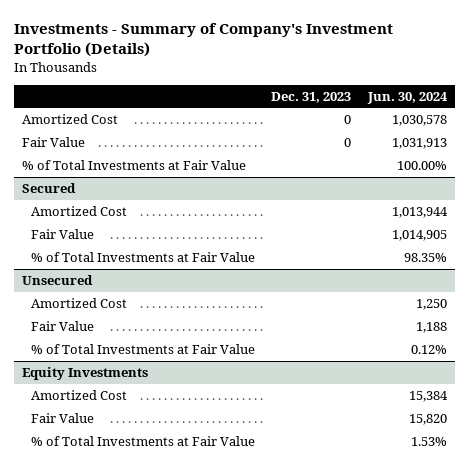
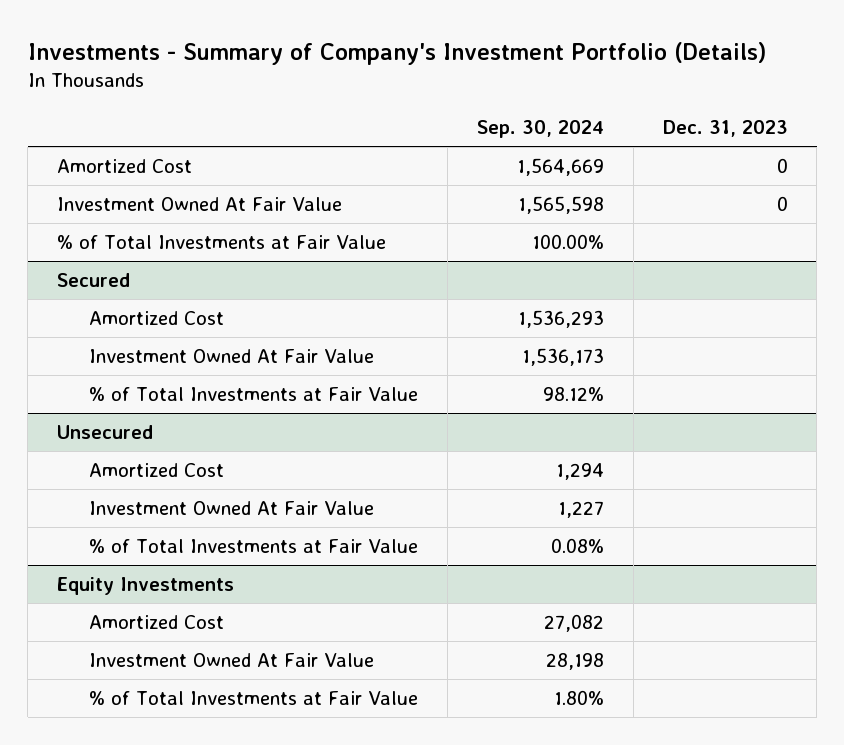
- | Dec. 31, 2023 | Jun. 30, 2024
+ | Sep. 30, 2024 | Dec. 31, 2023
- Fair Value | 0 | 1,031,913
+ Investment Owned At Fair Value | 1,565,598 | 0
@ Secured
- Fair Value | | 1,014,905
+ Investment Owned At Fair Value | 1,536,173 |
@ Unsecured
- Fair Value | | 1,188
+ Investment Owned At Fair Value | 1,227 |
@ Equity Investments
- Fair Value | | 15,820
+ Investment Owned At Fair Value | 28,198 |

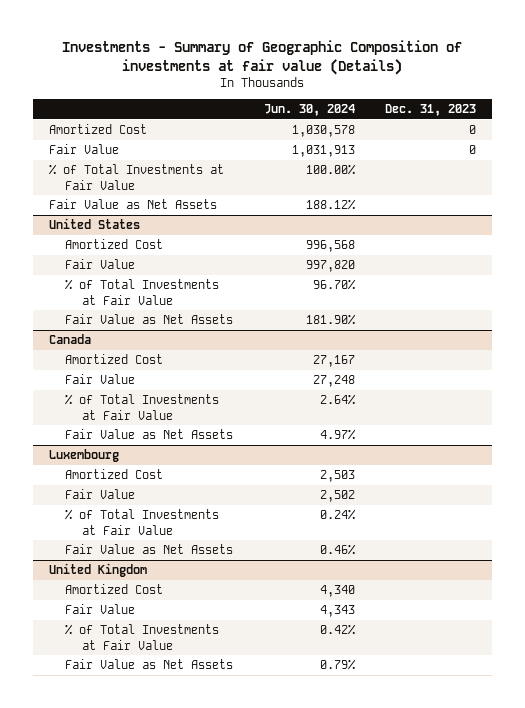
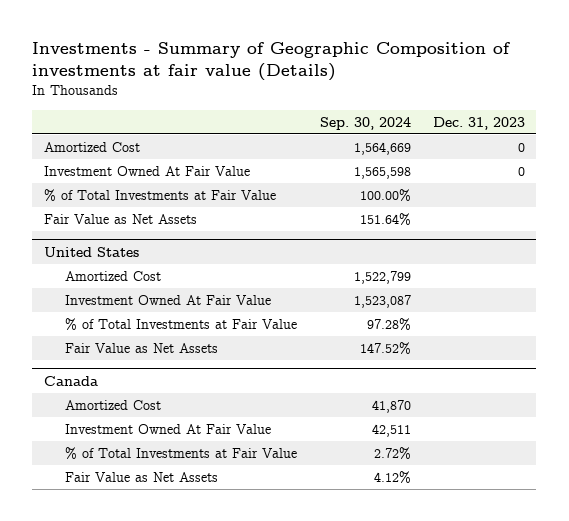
- | Jun. 30, 2024 | Dec. 31, 2023
+ | Sep. 30, 2024 | Dec. 31, 2023
- Fair Value | 1,031,913 | 0
+ Investment Owned At Fair Value | 1,565,598 | 0
@ United States
- Fair Value | 997,820 |
+ Investment Owned At Fair Value | 1,523,087 |
@ Canada
- Fair Value | 27,248 |
+ Investment Owned At Fair Value | 42,511 |
- Luxembourg
- Amortized Cost | 2,503 |
- Fair Value | 2,502 |
- % of Total Investments at Fair Value | 0.24% |
- Fair Value as Net Assets | 0.46% |
- United Kingdom
- Amortized Cost | 4,340 |
- Fair Value | 4,343 |
- % of Total Investments at Fair Value | 0.42% |
- Fair Value as Net Assets | 0.79% |

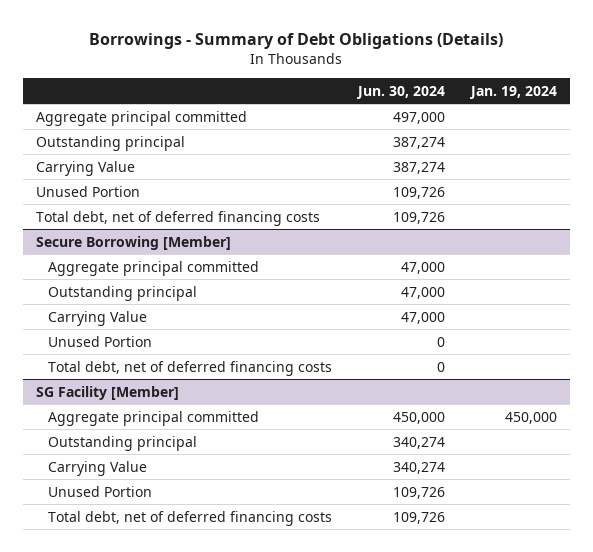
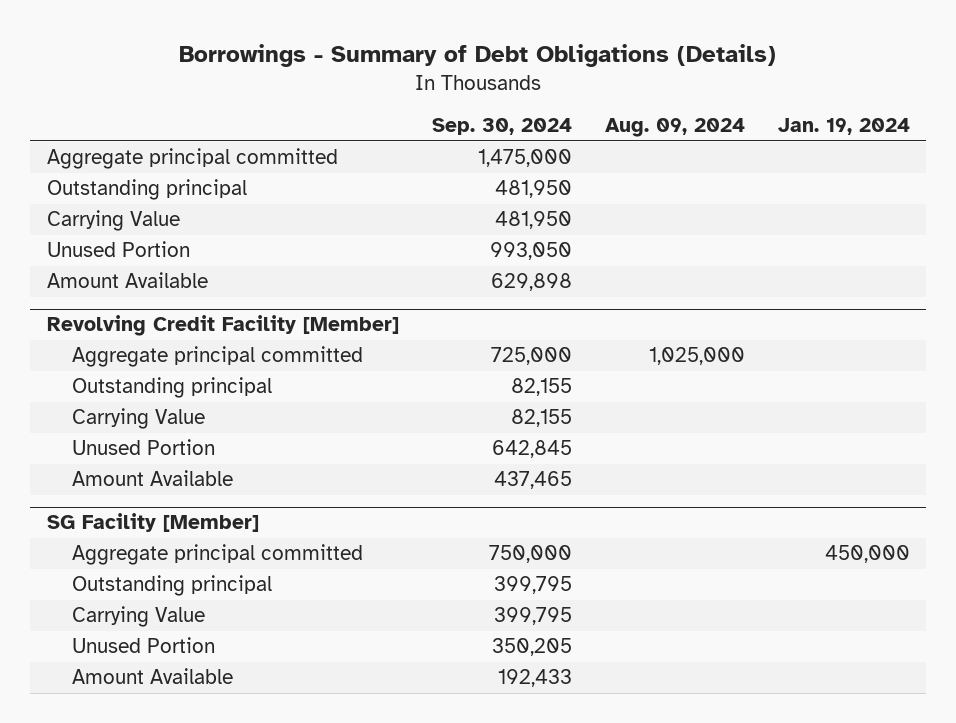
- | Jun. 30, 2024 | Jan. 19, 2024
+ | Sep. 30, 2024 | Aug. 09, 2024 | Jan. 19, 2024
- Total debt, net of deferred financing costs | 109,726 |
- Secure Borrowing [Member]
- Aggregate principal committed | 47,000 |
- Outstanding principal | 47,000 |
- Carrying Value | 47,000 |
- Unused Portion | 0 |
- Total debt, net of deferred financing costs | 0 |
+ Amount Available | 629,898 | |
+ Revolving Credit Facility [Member]
+ Aggregate principal committed | 725,000 | 1,025,000 |
+ Outstanding principal | 82,155 | |
+ Carrying Value | 82,155 | |
+ Unused Portion | 642,845 | |
+ Amount Available | 437,465 | |
@ SG Facility [Member]
- Total debt, net of deferred financing costs | 109,726 |
+ Amount Available | 192,433 | |

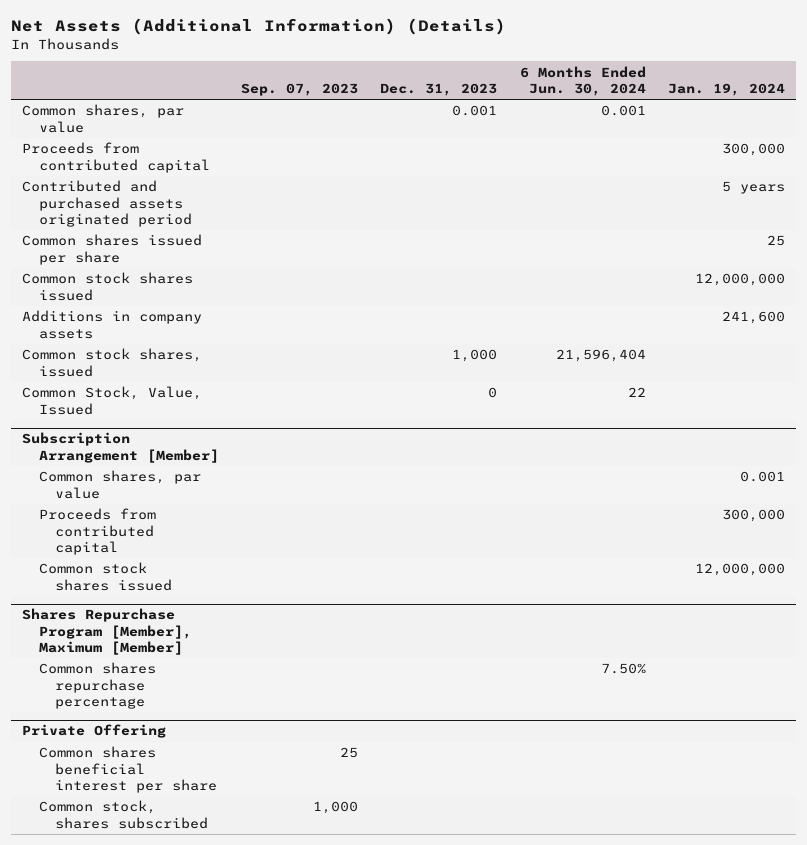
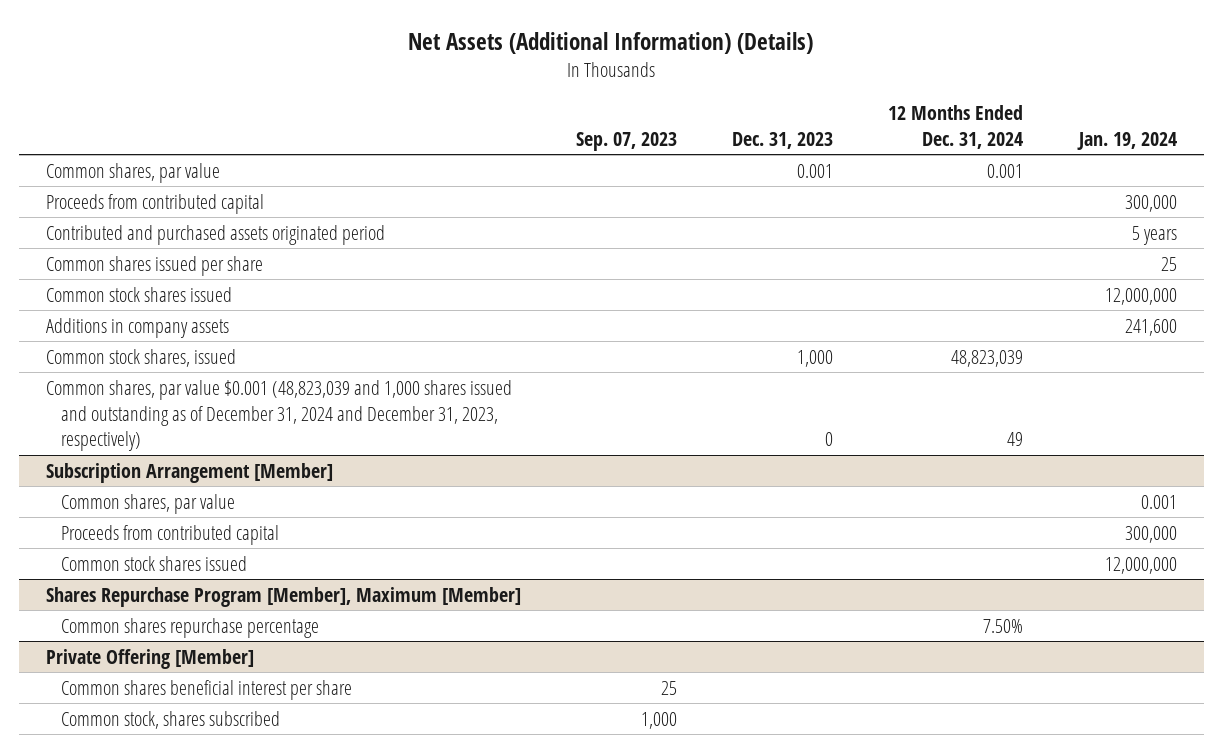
- | Sep. 07, 2023 | Dec. 31, 2023 | 6 Months Ended Jun. 30, 2024 | Jan. 19, 2024
+ | Sep. 07, 2023 | Dec. 31, 2023 | 12 Months Ended Dec. 31, 2024 | Jan. 19, 2024
- Common Stock, Value, Issued | | 0 | 22 |
+ Common shares, par value $0.001 (48,823,039 and 1,000 shares issued and outstanding as of December 31, 2024 and December 31, 2023, respectively) | | 0 | 49 |
- Private Offering
+ Private Offering [Member]

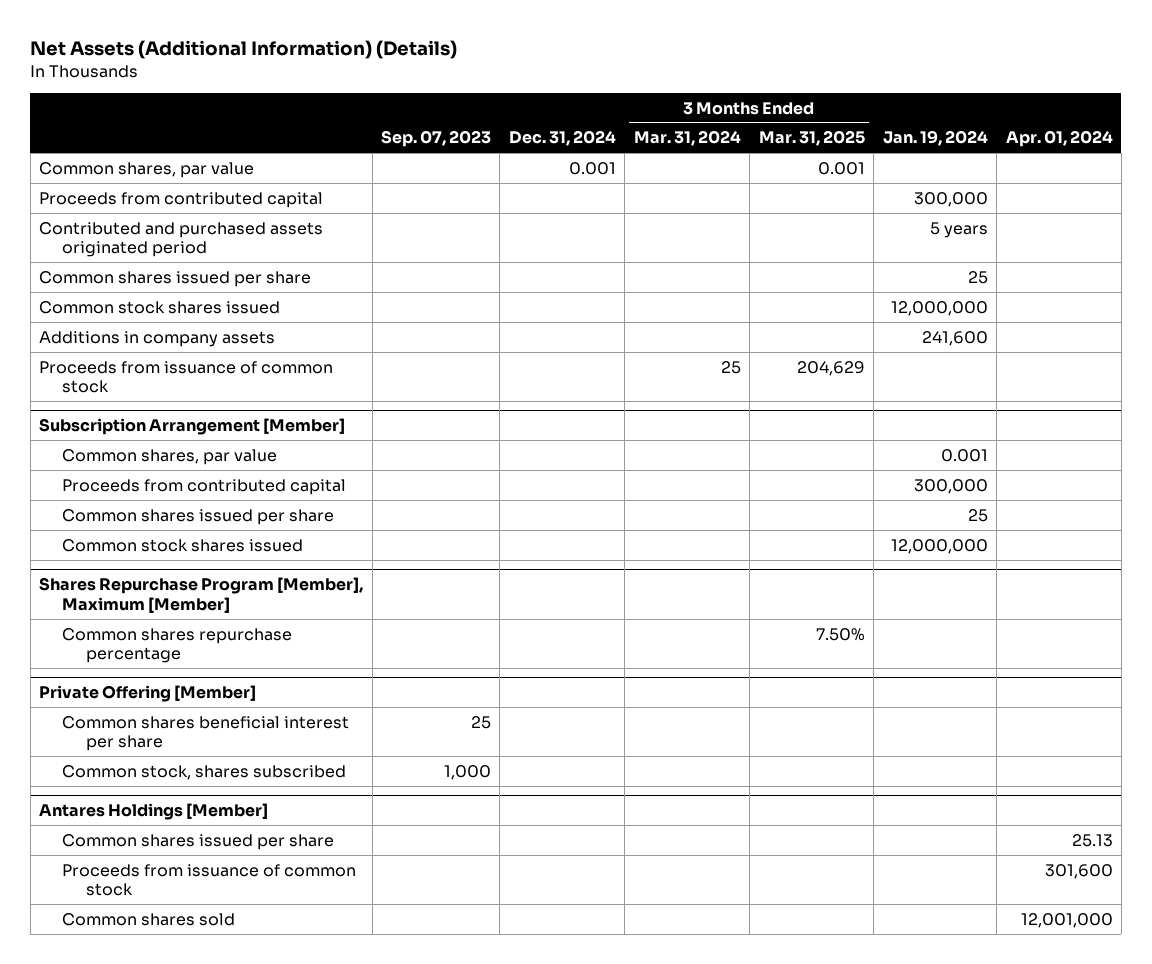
- | Sep. 07, 2023 | Dec. 31, 2023 | 12 Months Ended Dec. 31, 2024 | Jan. 19, 2024
+ | Sep. 07, 2023 | Dec. 31, 2024 | 3 Months Ended Mar. 31, 2024 | 3 Months Ended Mar. 31, 2025 | Jan. 19, 2024 | Apr. 01, 2024
- Common stock shares, issued | | 1,000 | 48,823,039 |
- Common shares, par value $0.001 (48,823,039 and 1,000 shares issued and outstanding as of December 31, 2024 and December 31, 2023, respectively) | | 0 | 49 |
+ Proceeds from issuance of common stock | | | 25 | 204,629 | |
@ Subscription Arrangement [Member]
+ Common shares issued per share | | | | | 25 |
+ Antares Holdings [Member]
+ Common shares issued per share | | | | | | 25.13
+ Proceeds from issuance of common stock | | | | | | 301,600
+ Common shares sold | | | | | | 12,001,000

